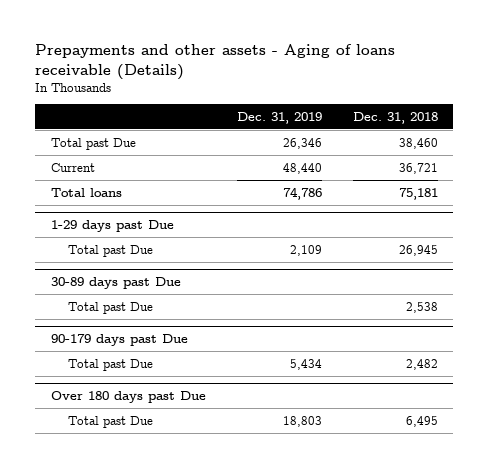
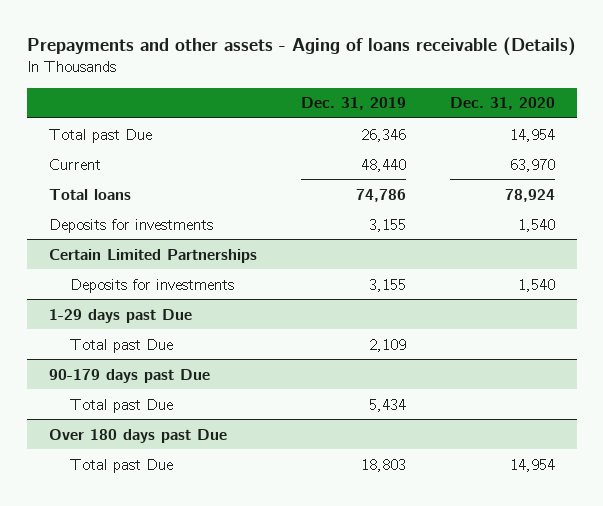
- | Dec. 31, 2019 | Dec. 31, 2018
+ | Dec. 31, 2019 | Dec. 31, 2020
+ Deposits for investments | 3,155 | 1,540
+ Certain Limited Partnerships
+ Deposits for investments | 3,155 | 1,540
- 30-89 days past Due
- Total past Due | | 2,538

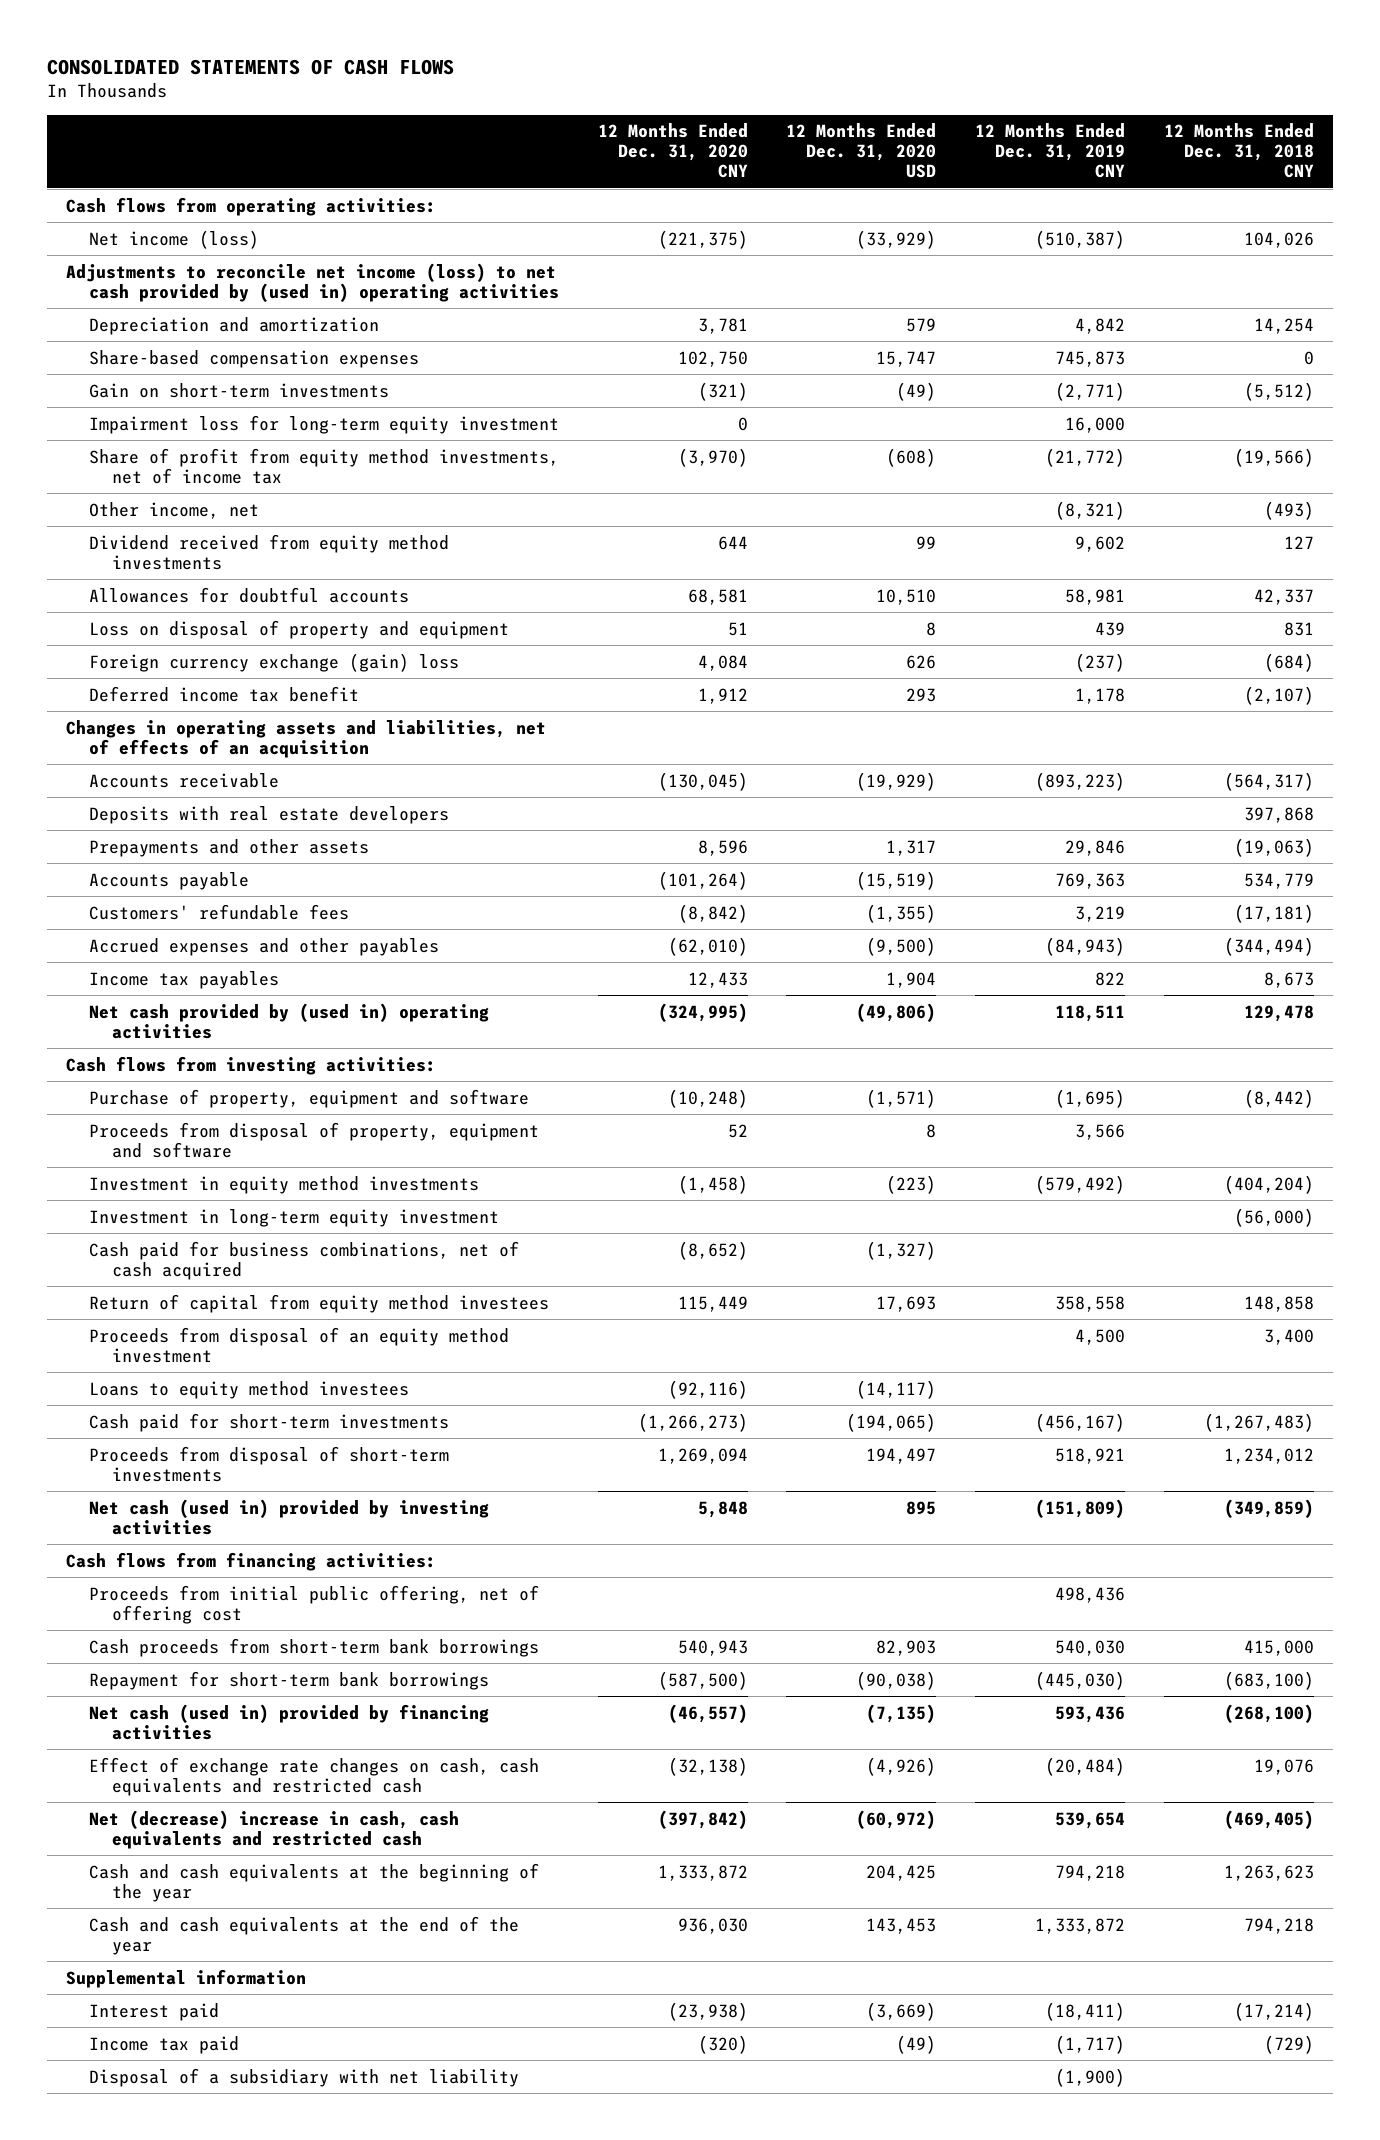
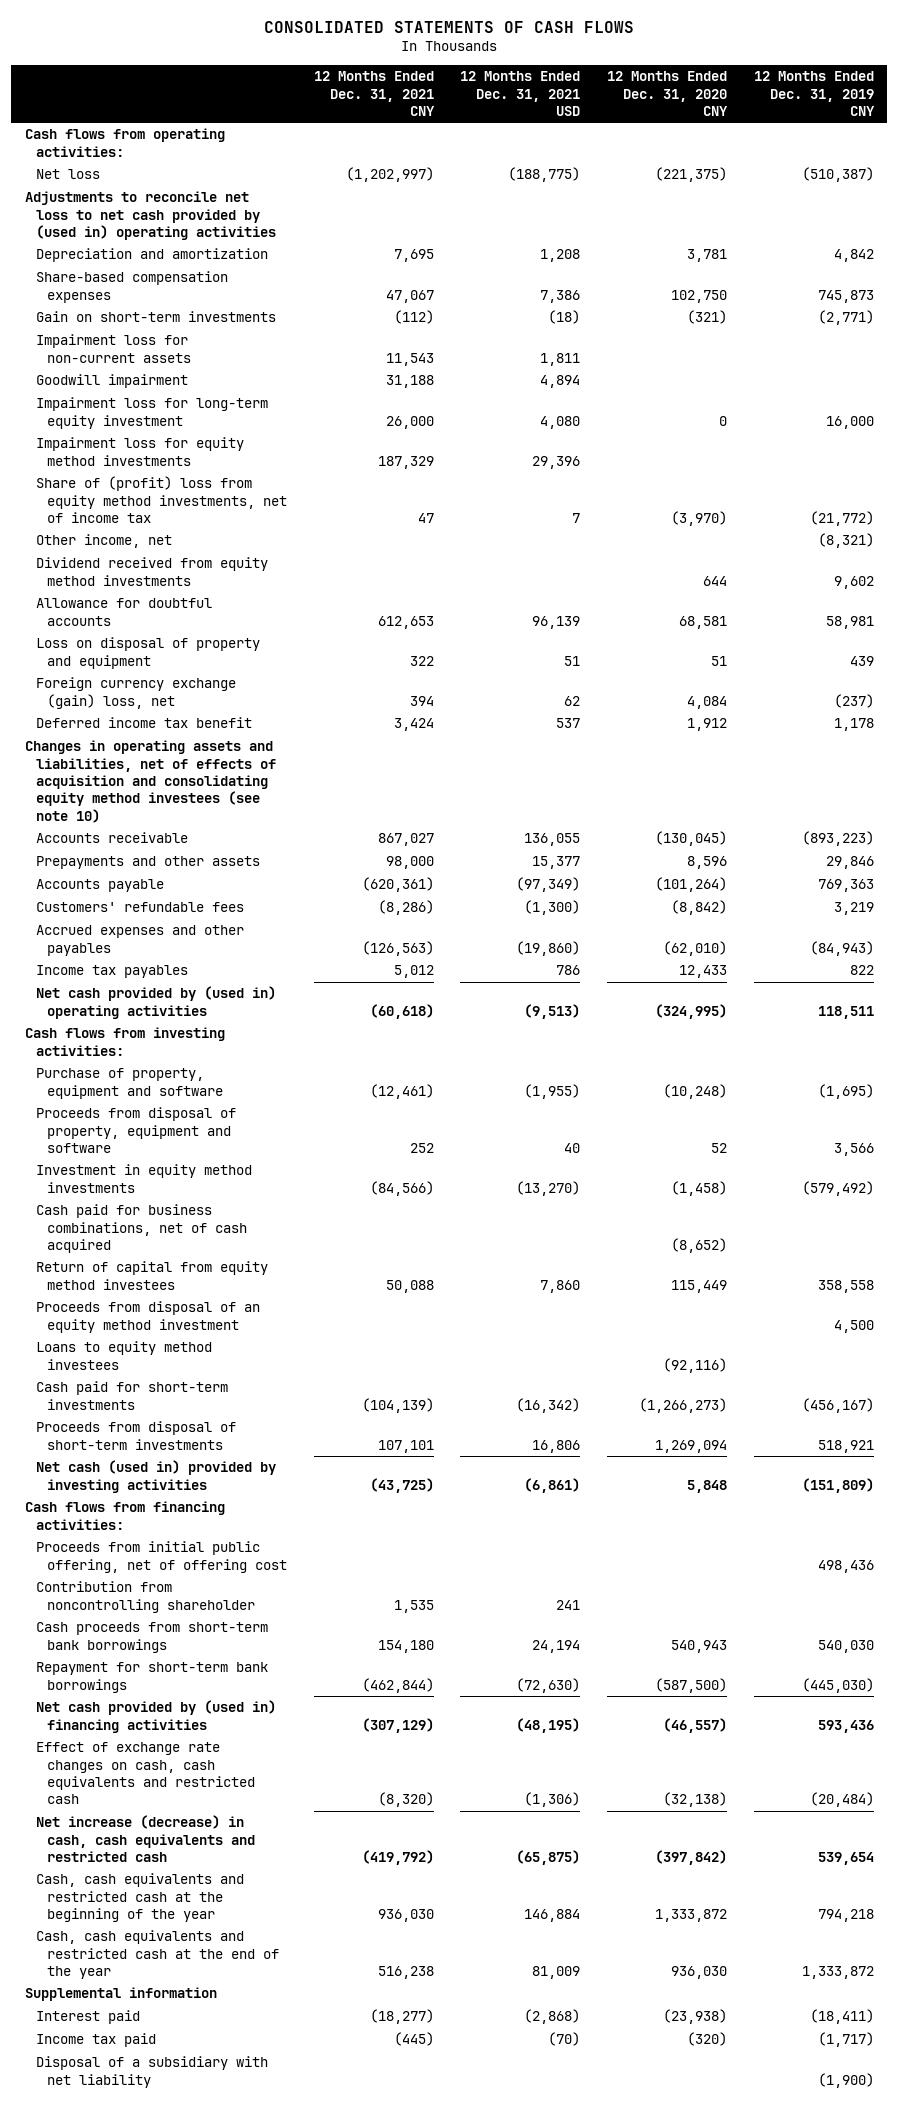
- | 12 Months Ended Dec. 31, 2020 CNY | 12 Months Ended Dec. 31, 2020 USD | 12 Months Ended Dec. 31, 2019 CNY | 12 Months Ended Dec. 31, 2018 CNY
+ | 12 Months Ended Dec. 31, 2021 CNY | 12 Months Ended Dec. 31, 2021 USD | 12 Months Ended Dec. 31, 2020 CNY | 12 Months Ended Dec. 31, 2019 CNY
- Net income (loss) | (221,375) | (33,929) | (510,387) | 104,026
- Adjustments to reconcile net income (loss) to net cash provided by (used in) operating activities
+ Net loss | (1,202,997) | (188,775) | (221,375) | (510,387)
+ Adjustments to reconcile net loss to net cash provided by (used in) operating activities
+ Impairment loss for non-current assets | 11,543 | 1,811 | |
+ Goodwill impairment | 31,188 | 4,894 | |
- Share of profit from equity method investments, net of income tax | (3,970) | (608) | (21,772) | (19,566)
+ Impairment loss for equity method investments | 187,329 | 29,396 | |
+ Share of (profit) loss from equity method investments, net of income tax | 47 | 7 | (3,970) | (21,772)
- Allowances for doubtful accounts | 68,581 | 10,510 | 58,981 | 42,337
+ Allowance for doubtful accounts | 612,653 | 96,139 | 68,581 | 58,981
- Foreign currency exchange (gain) loss | 4,084 | 626 | (237) | (684)
+ Foreign currency exchange (gain) loss, net | 394 | 62 | 4,084 | (237)
- Changes in operating assets and liabilities, net of effects of an acquisition
+ Changes in operating assets and liabilities, net of effects of acquisition and consolidating equity method investees (see note 10)
- Deposits with real estate developers | | | | 397,868
- Investment in long-term equity investment | | | | (56,000)
+ Contribution from noncontrolling shareholder | 1,535 | 241 | |
- Net cash (used in) provided by financing activities | (46,557) | (7,135) | 593,436 | (268,100)
+ Net cash provided by (used in) financing activities | (307,129) | (48,195) | (46,557) | 593,436
- Net (decrease) increase in cash, cash equivalents and restricted cash | (397,842) | (60,972) | 539,654 | (469,405)
- Cash and cash equivalents at the beginning of the year | 1,333,872 | 204,425 | 794,218 | 1,263,623
- Cash and cash equivalents at the end of the year | 936,030 | 143,453 | 1,333,872 | 794,218
+ Net increase (decrease) in cash, cash equivalents and restricted cash | (419,792) | (65,875) | (397,842) | 539,654
+ Cash, cash equivalents and restricted cash at the beginning of the year | 936,030 | 146,884 | 1,333,872 | 794,218
+ Cash, cash equivalents and restricted cash at the end of the year | 516,238 | 81,009 | 936,030 | 1,333,872

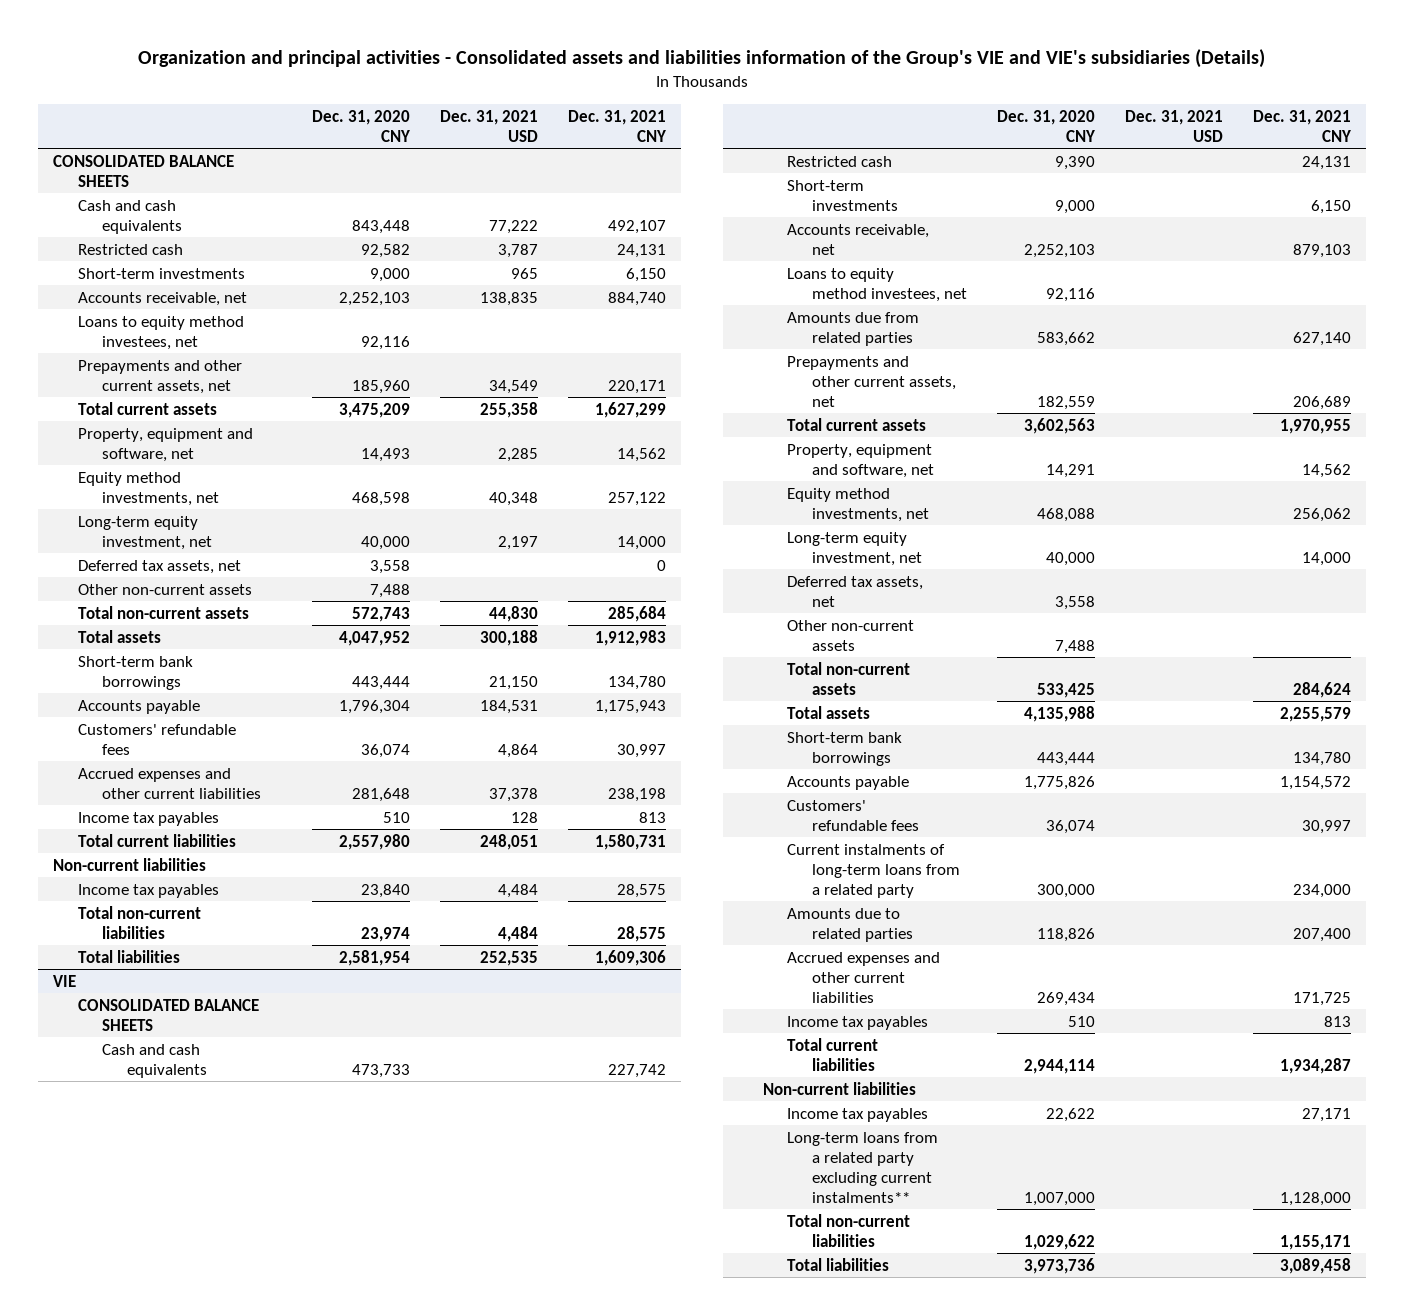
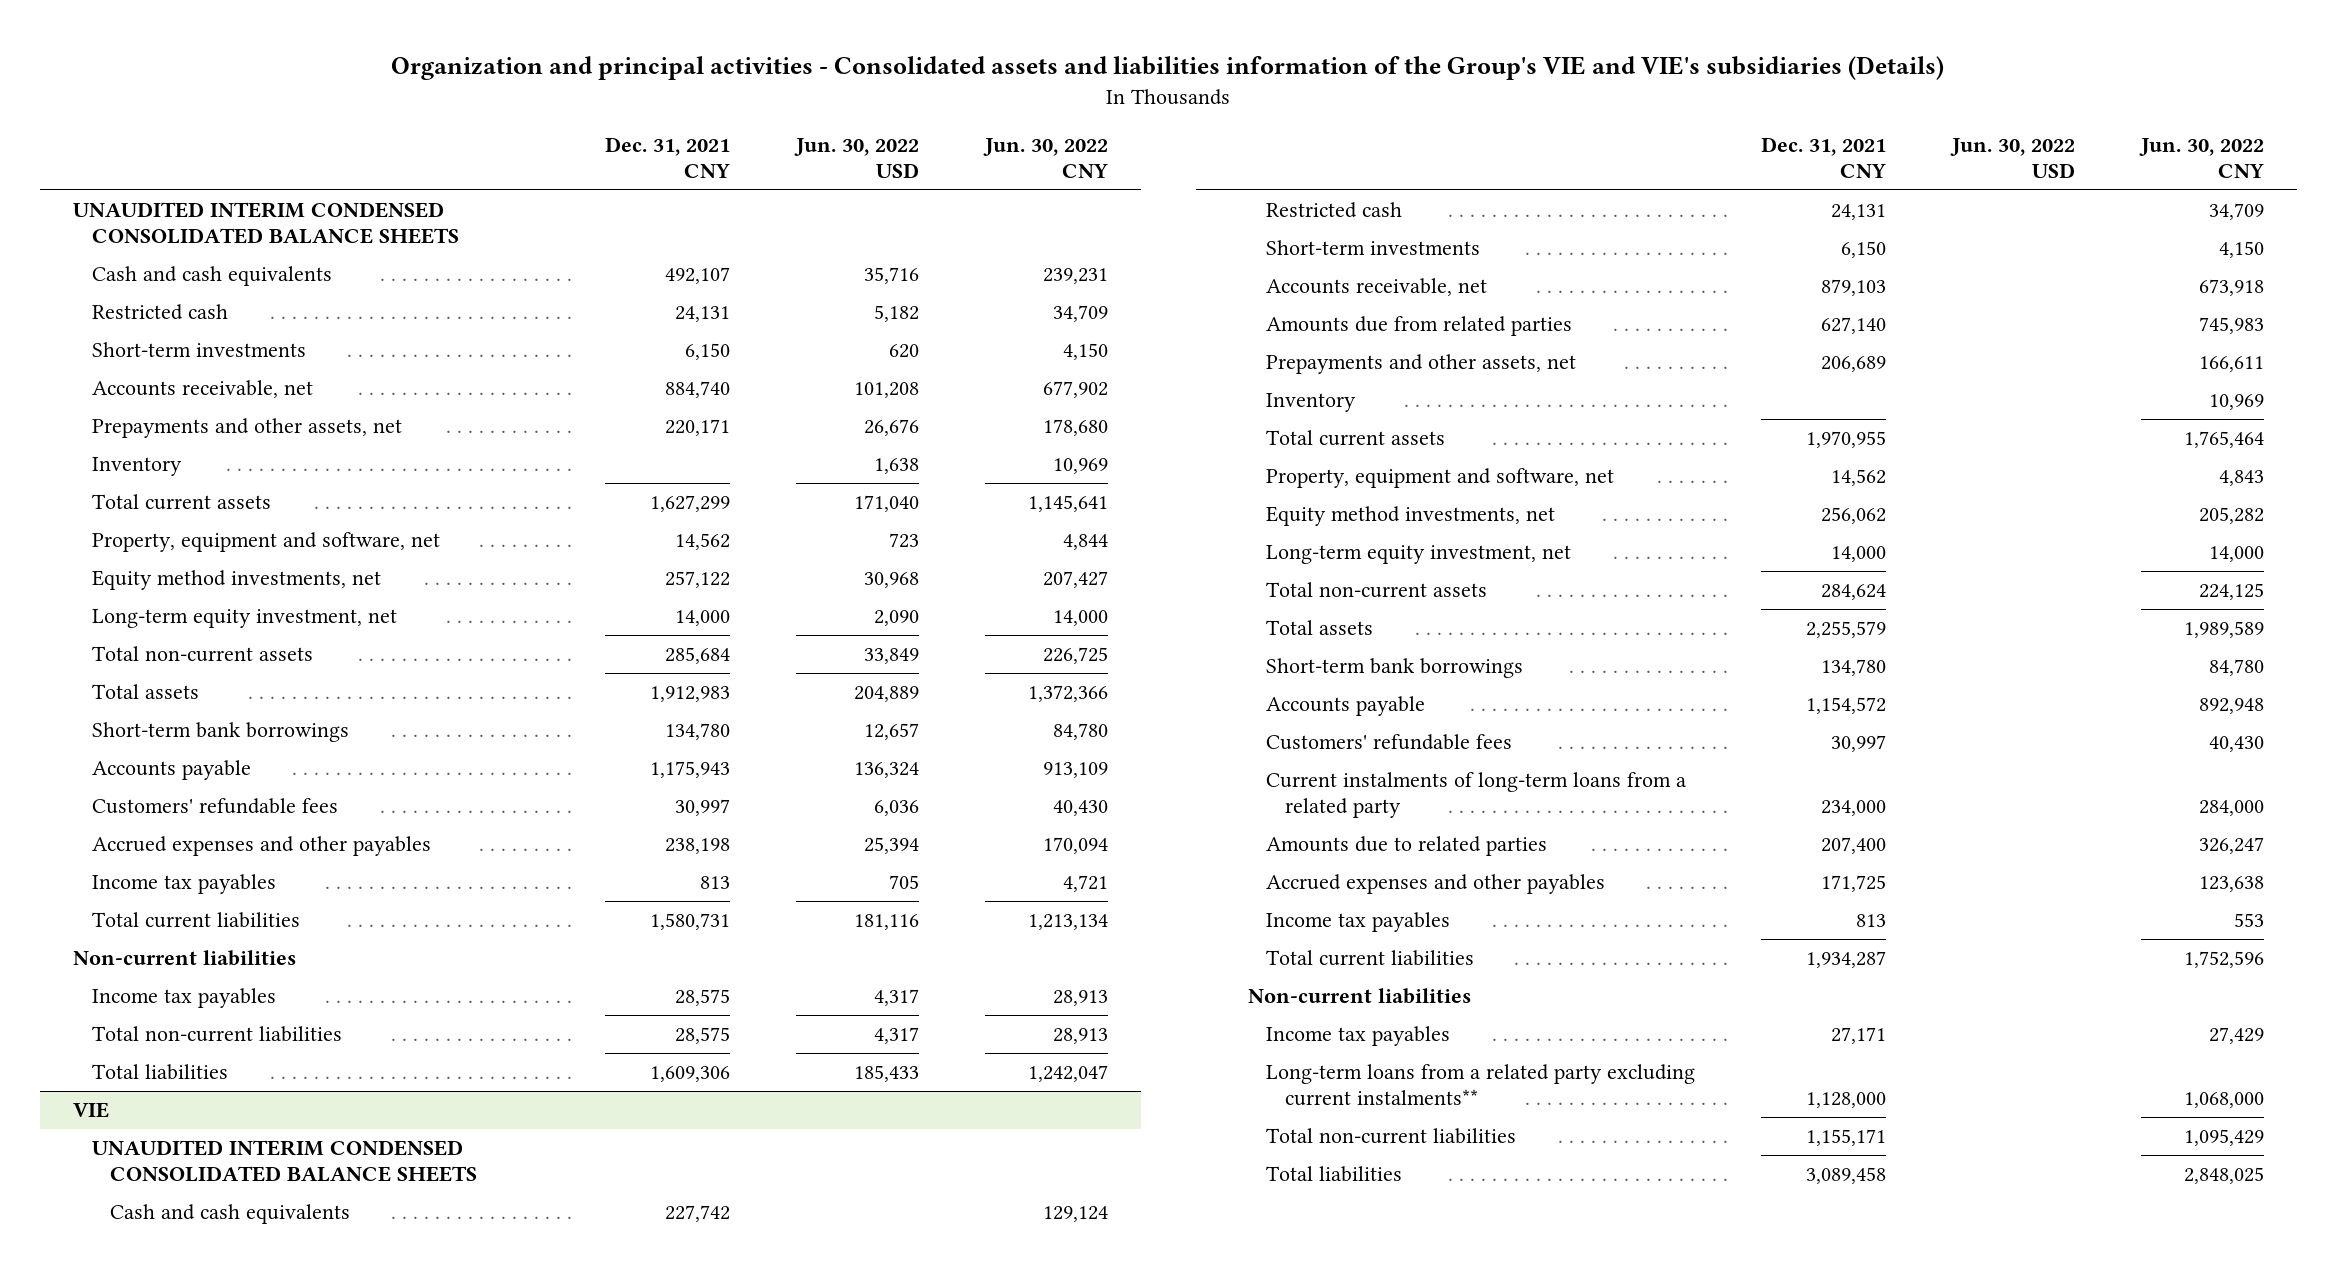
- | Dec. 31, 2020 CNY | Dec. 31, 2021 USD | Dec. 31, 2021 CNY
+ | Dec. 31, 2021 CNY | Jun. 30, 2022 USD | Jun. 30, 2022 CNY
- CONSOLIDATED BALANCE SHEETS
+ UNAUDITED INTERIM CONDENSED CONSOLIDATED BALANCE SHEETS
- Loans to equity method investees, net | 92,116 | |
- Prepayments and other current assets, net | 185,960 | 34,549 | 220,171
+ Prepayments and other assets, net | 220,171 | 26,676 | 178,680
+ Inventory | | 1,638 | 10,969
- Deferred tax assets, net | 3,558 | | 0
- Other non-current assets | 7,488 | |
- Accrued expenses and other current liabilities | 281,648 | 37,378 | 238,198
+ Accrued expenses and other payables | 238,198 | 25,394 | 170,094
@ VIE
- CONSOLIDATED BALANCE SHEETS
+ UNAUDITED INTERIM CONDENSED CONSOLIDATED BALANCE SHEETS
- Loans to equity method investees, net | 92,116 | |
- Prepayments and other current assets, net | 182,559 | | 206,689
+ Prepayments and other assets, net | 206,689 | | 166,611
+ Inventory | | | 10,969
- Deferred tax assets, net | 3,558 | |
- Other non-current assets | 7,488 | |
- Accrued expenses and other current liabilities | 269,434 | | 171,725
+ Accrued expenses and other payables | 171,725 | | 123,638

